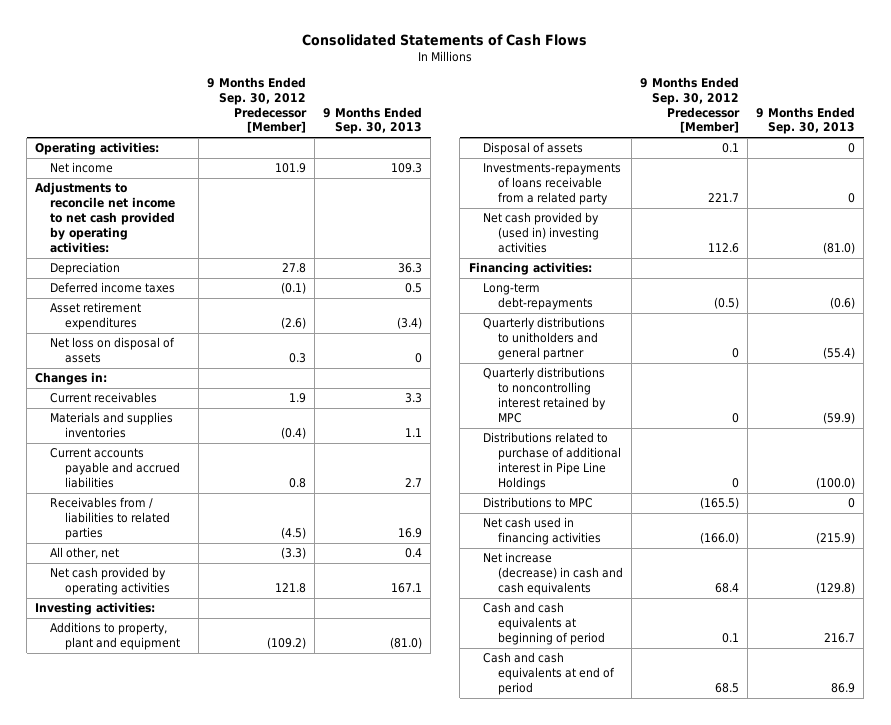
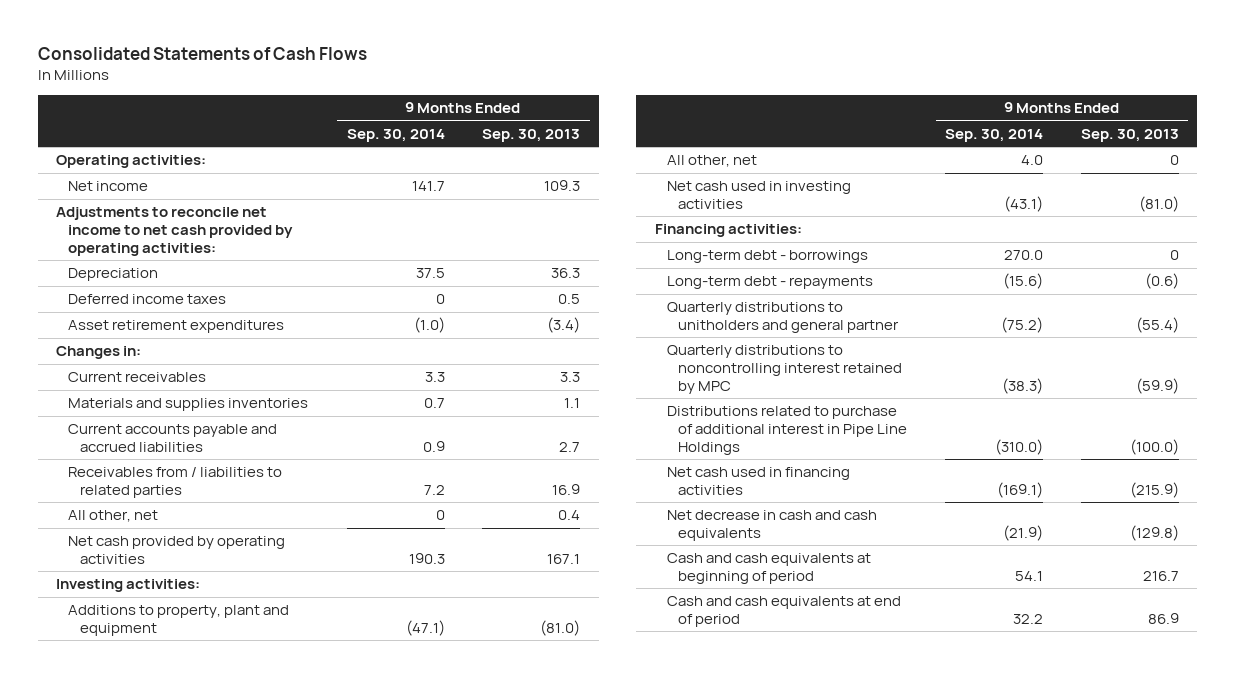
- | 9 Months Ended Sep. 30, 2012 Predecessor [Member] | 9 Months Ended Sep. 30, 2013
+ | 9 Months Ended Sep. 30, 2014 | 9 Months Ended Sep. 30, 2013
- Net loss on disposal of assets | 0.3 | 0
- Disposal of assets | 0.1 | 0
- Investments-repayments of loans receivable from a related party | 221.7 | 0
- Net cash provided by (used in) investing activities | 112.6 | (81.0)
+ All other, net | 4.0 | 0
+ Net cash used in investing activities | (43.1) | (81.0)
- Long-term debt-repayments | (0.5) | (0.6)
+ Long-term debt - borrowings | 270.0 | 0
+ Long-term debt - repayments | (15.6) | (0.6)
- Distributions to MPC | (165.5) | 0
- Net increase (decrease) in cash and cash equivalents | 68.4 | (129.8)
+ Net decrease in cash and cash equivalents | (21.9) | (129.8)

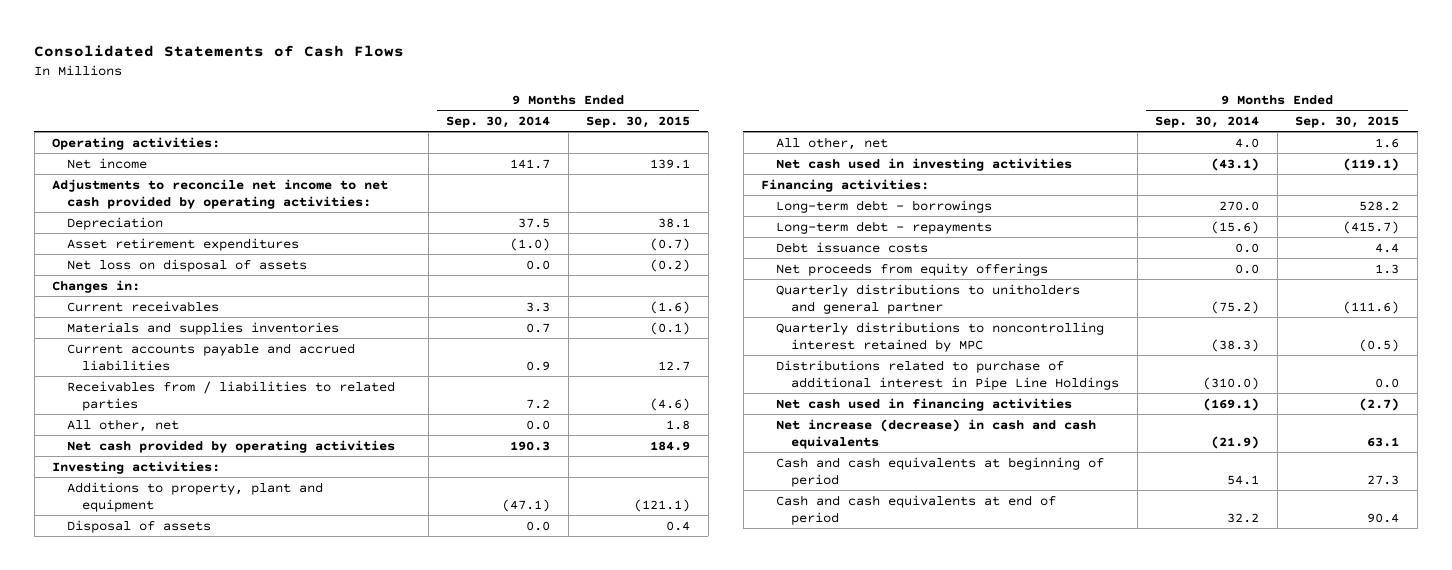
- | 9 Months Ended Sep. 30, 2014 | 9 Months Ended Sep. 30, 2013
+ | 9 Months Ended Sep. 30, 2014 | 9 Months Ended Sep. 30, 2015
- Deferred income taxes | 0 | 0.5
+ Net loss on disposal of assets | 0.0 | (0.2)
- All other, net | 0 | 0.4
+ All other, net | 0.0 | 1.8
+ Disposal of assets | 0.0 | 0.4
+ Debt issuance costs | 0.0 | 4.4
+ Net proceeds from equity offerings | 0.0 | 1.3
- Net decrease in cash and cash equivalents | (21.9) | (129.8)
+ Net increase (decrease) in cash and cash equivalents | (21.9) | 63.1

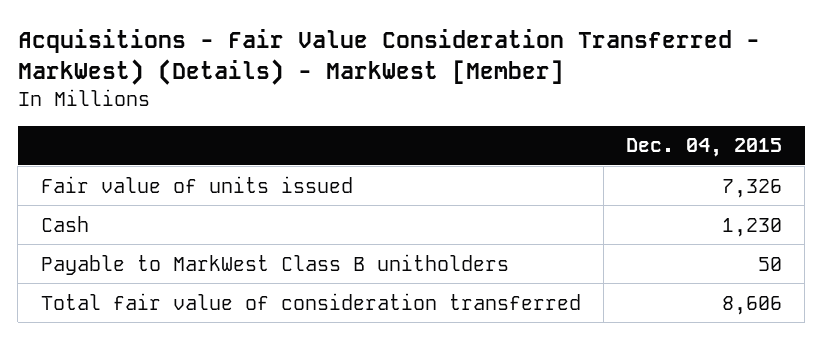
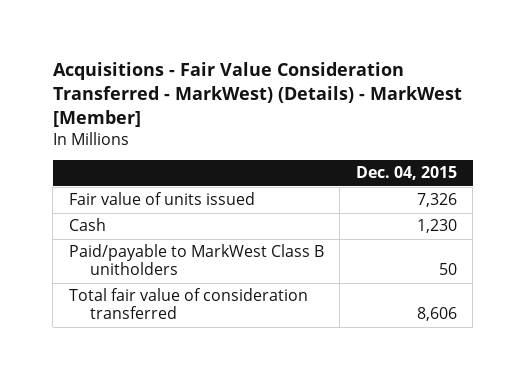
- Payable to MarkWest Class B unitholders | 50
+ Paid/payable to MarkWest Class B unitholders | 50

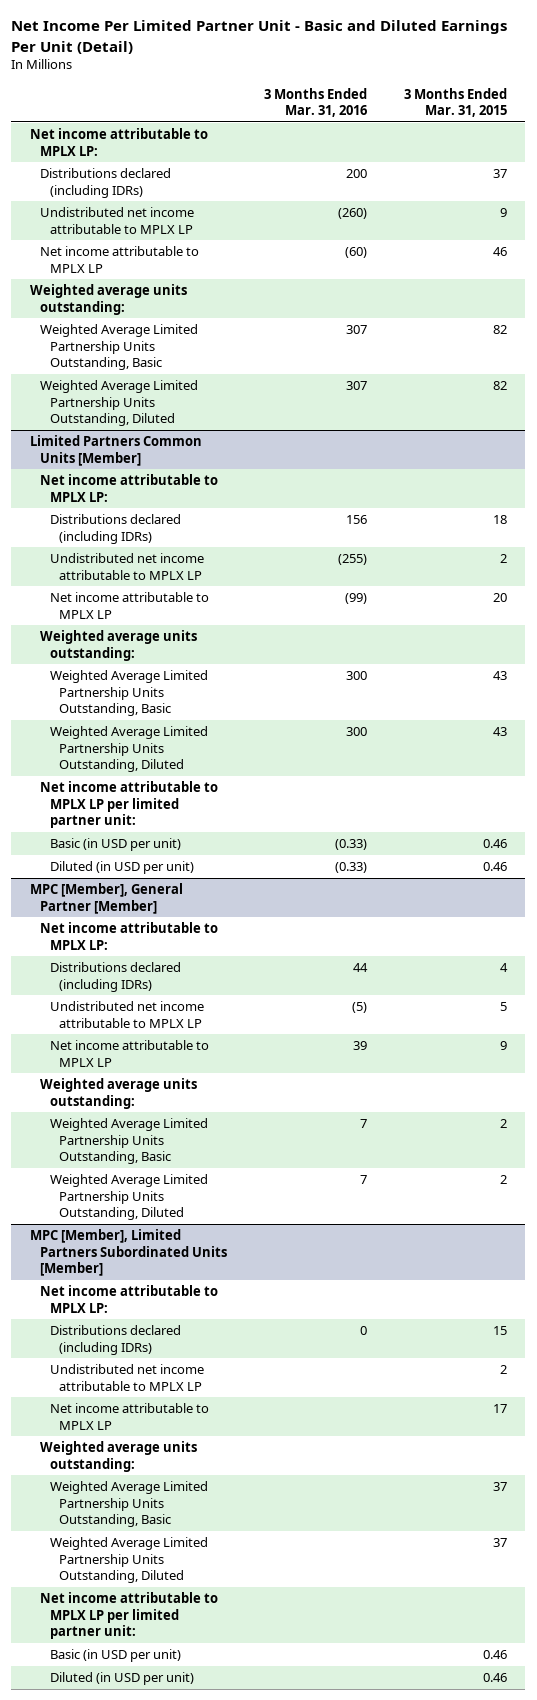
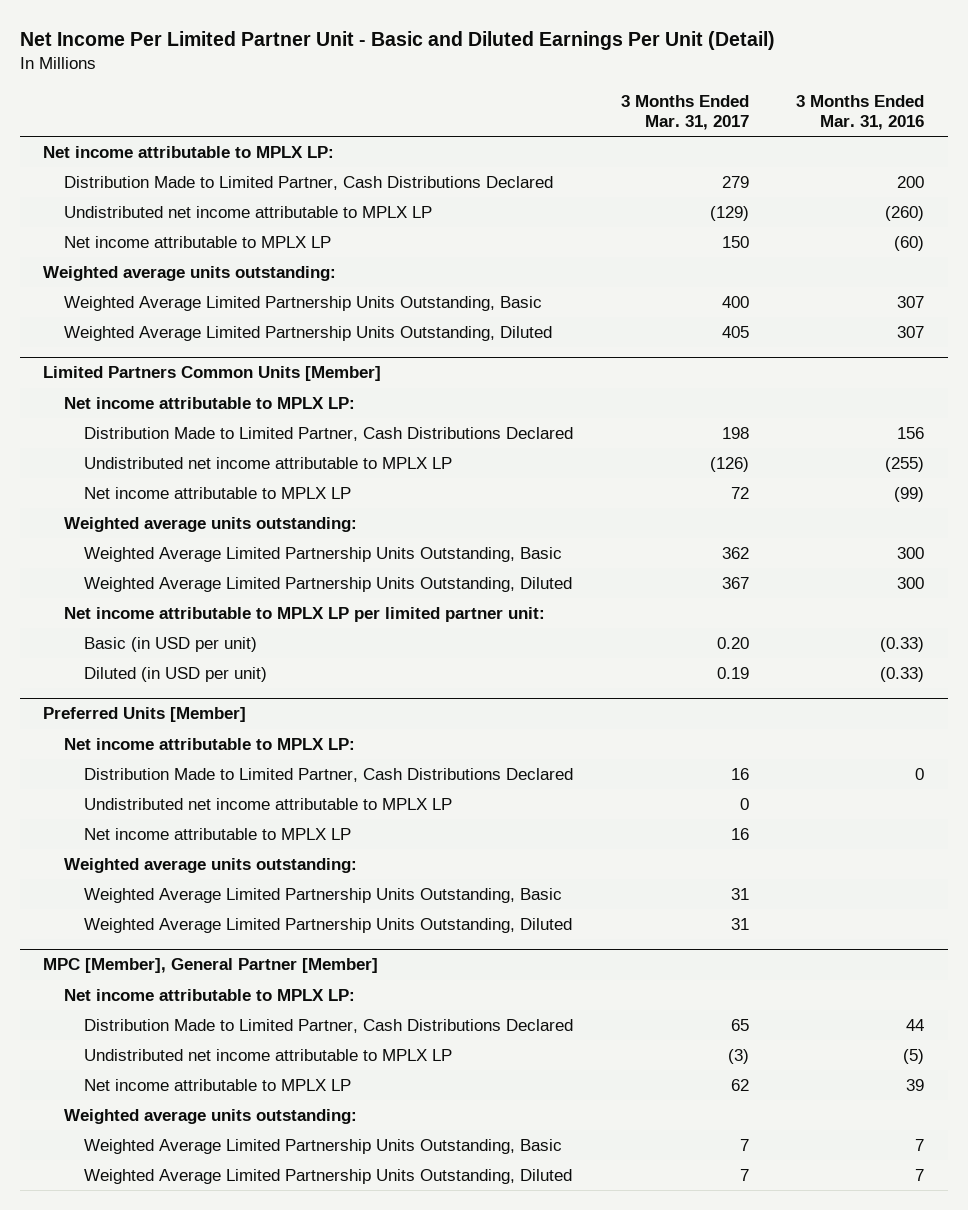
- | 3 Months Ended Mar. 31, 2016 | 3 Months Ended Mar. 31, 2015
+ | 3 Months Ended Mar. 31, 2017 | 3 Months Ended Mar. 31, 2016
- Distributions declared (including IDRs) | 200 | 37
+ Distribution Made to Limited Partner, Cash Distributions Declared | 279 | 200
@ Limited Partners Common Units [Member]
- Distributions declared (including IDRs) | 156 | 18
+ Distribution Made to Limited Partner, Cash Distributions Declared | 198 | 156
+ Preferred Units [Member]
+ Net income attributable to MPLX LP:
+ Distribution Made to Limited Partner, Cash Distributions Declared | 16 | 0
+ Undistributed net income attributable to MPLX LP | 0 |
+ Net income attributable to MPLX LP | 16 |
+ Weighted average units outstanding:
+ Weighted Average Limited Partnership Units Outstanding, Basic | 31 |
+ Weighted Average Limited Partnership Units Outstanding, Diluted | 31 |
@ MPC [Member], General Partner [Member]
- Distributions declared (including IDRs) | 44 | 4
+ Distribution Made to Limited Partner, Cash Distributions Declared | 65 | 44
- MPC [Member], Limited Partners Subordinated Units [Member]
- Net income attributable to MPLX LP:
- Distributions declared (including IDRs) | 0 | 15
- Undistributed net income attributable to MPLX LP | | 2
- Net income attributable to MPLX LP | | 17
- Weighted average units outstanding:
- Weighted Average Limited Partnership Units Outstanding, Basic | | 37
- Weighted Average Limited Partnership Units Outstanding, Diluted | | 37
- Net income attributable to MPLX LP per limited partner unit:
- Basic (in USD per unit) | | 0.46
- Diluted (in USD per unit) | | 0.46

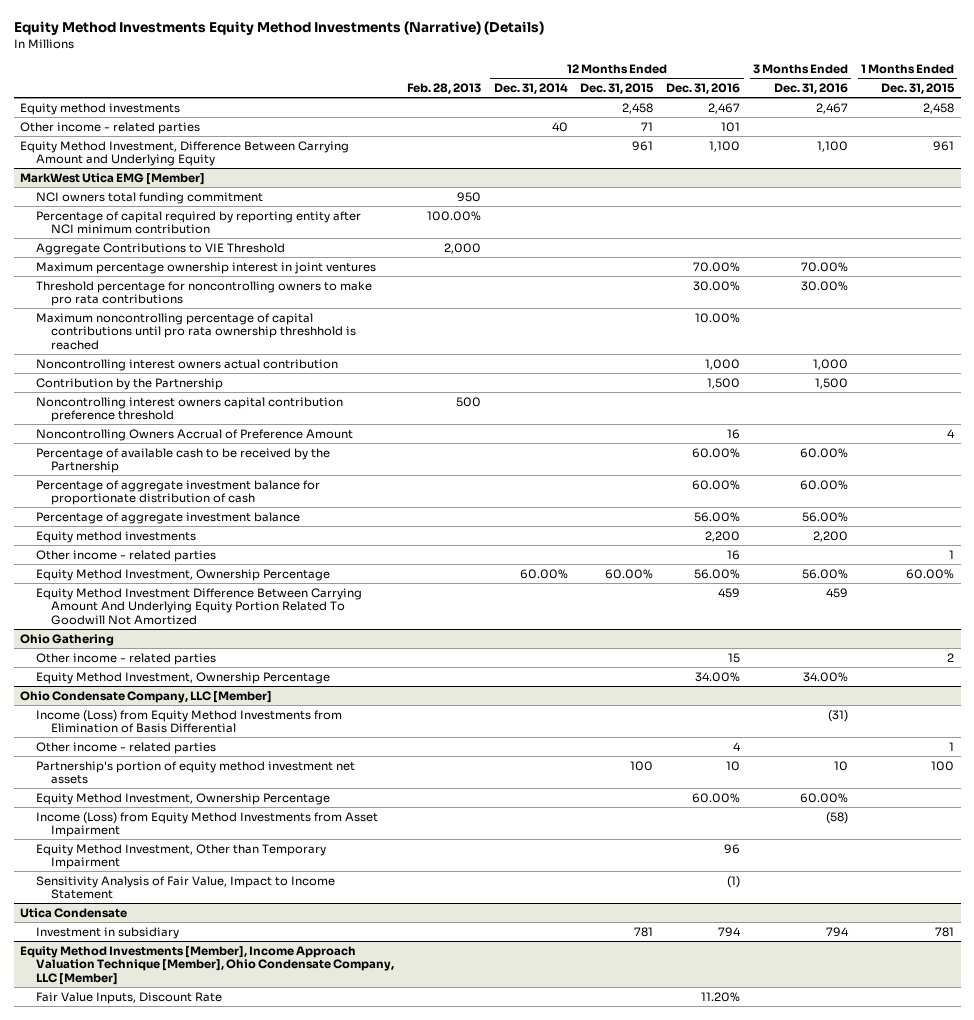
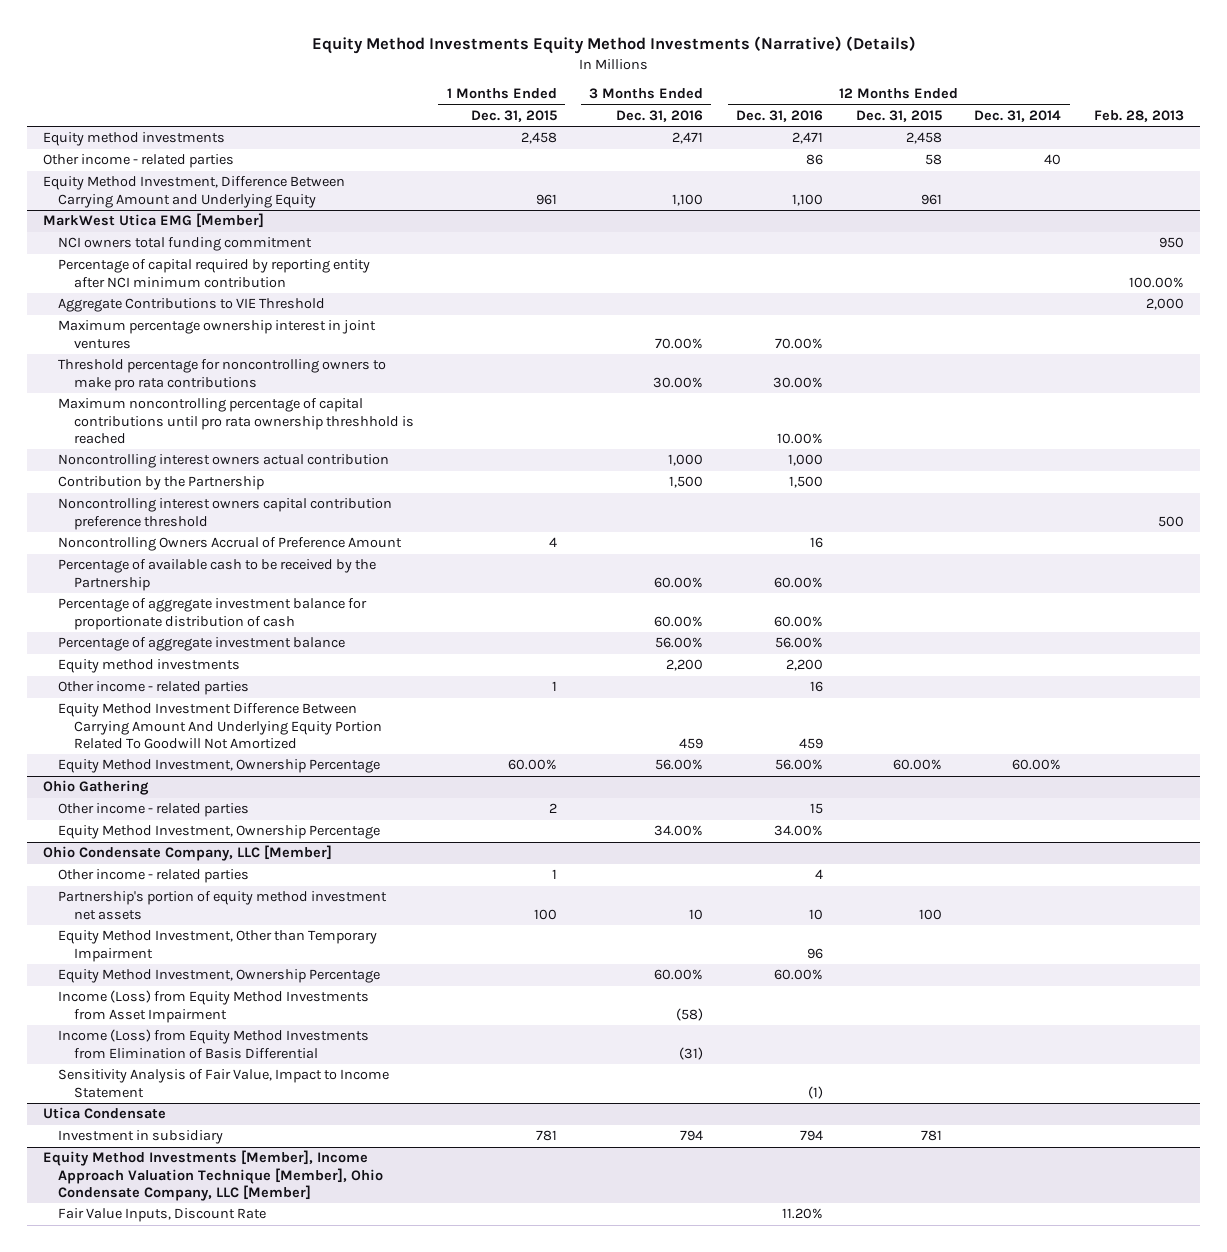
- | Feb. 28, 2013 | 12 Months Ended Dec. 31, 2014 | 12 Months Ended Dec. 31, 2015 | 12 Months Ended Dec. 31, 2016 | 3 Months Ended Dec. 31, 2016 | 1 Months Ended Dec. 31, 2015
+ | 1 Months Ended Dec. 31, 2015 | 3 Months Ended Dec. 31, 2016 | 12 Months Ended Dec. 31, 2016 | 12 Months Ended Dec. 31, 2015 | 12 Months Ended Dec. 31, 2014 | Feb. 28, 2013
- Equity method investments | | | 2,458 | 2,467 | 2,467 | 2,458
- Other income - related parties | | 40 | 71 | 101 | |
+ Equity method investments | 2,458 | 2,471 | 2,471 | 2,458 | |
+ Other income - related parties | | | 86 | 58 | 40 |
@ MarkWest Utica EMG [Member]
moved down: Equity Method Investment, Ownership Percentage | 60.00% | 56.00% | 56.00% | 60.00% | 60.00% |
@ Ohio Condensate Company, LLC [Member]
moved up: Equity Method Investment, Other than Temporary Impairment | | | 96 | | |
moved down: Income (Loss) from Equity Method Investments from Elimination of Basis Differential | | (31) | | | |

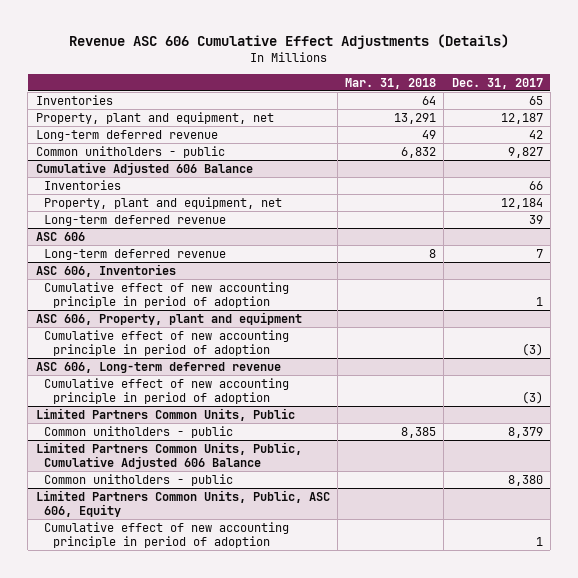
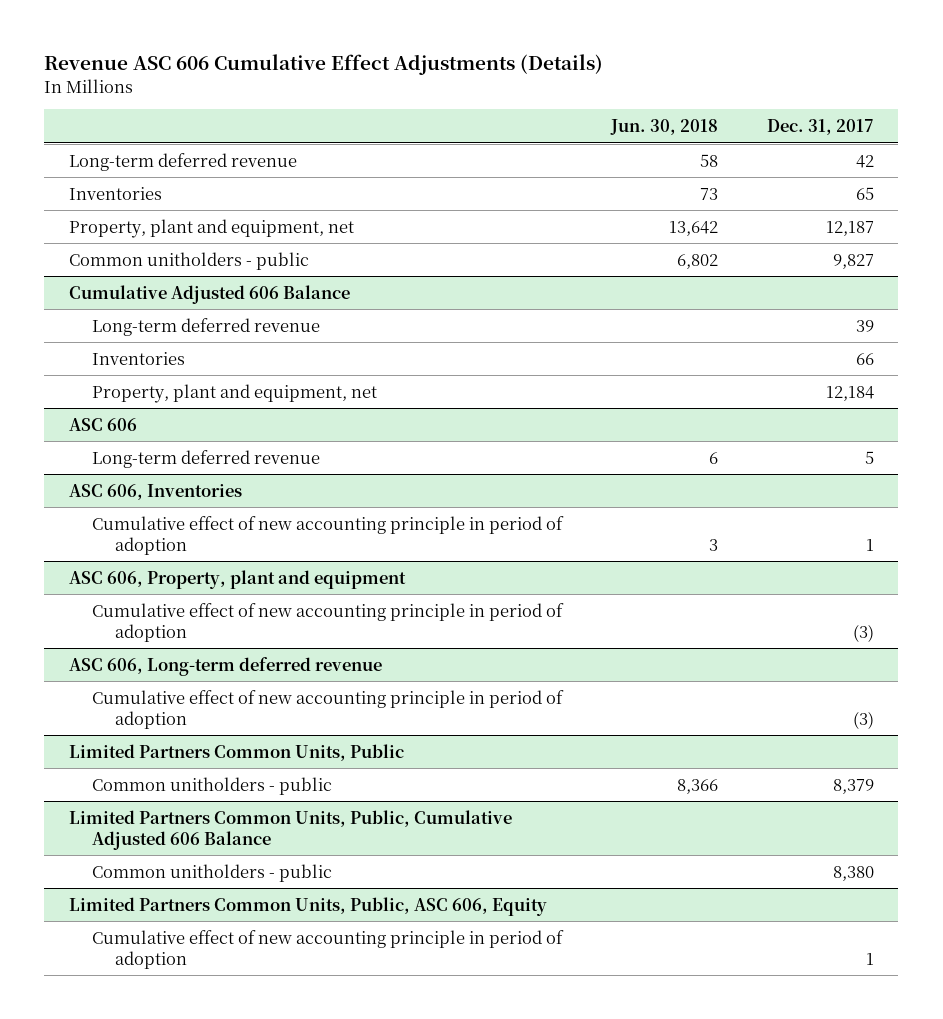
- | Mar. 31, 2018 | Dec. 31, 2017
+ | Jun. 30, 2018 | Dec. 31, 2017
moved up: Long-term deferred revenue | 58 | 42
@ Cumulative Adjusted 606 Balance
moved up: Long-term deferred revenue | | 39
@ ASC 606
- Long-term deferred revenue | 8 | 7
+ Long-term deferred revenue | 6 | 5

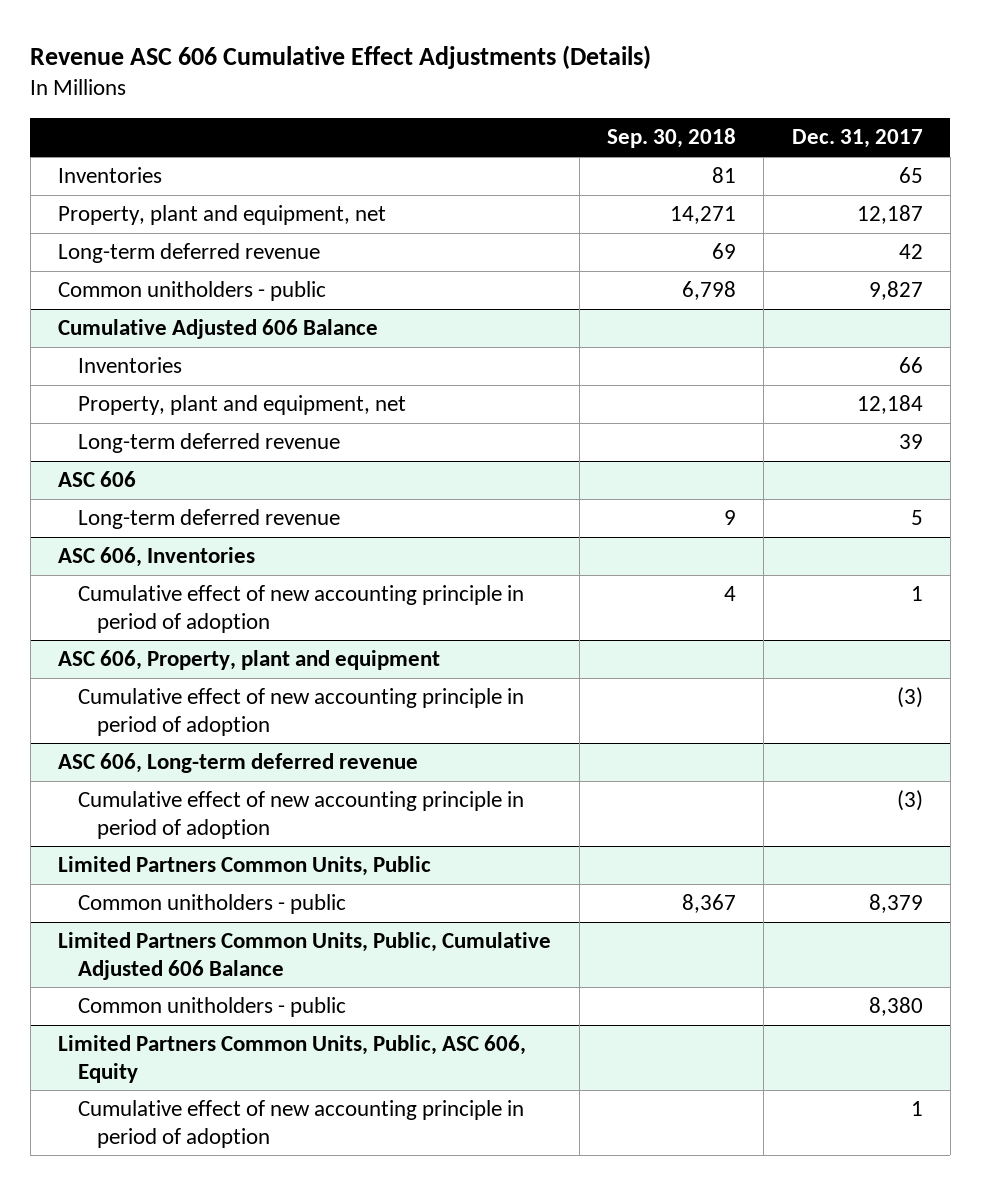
- | Jun. 30, 2018 | Dec. 31, 2017
+ | Sep. 30, 2018 | Dec. 31, 2017
moved down: Long-term deferred revenue | 69 | 42
@ Cumulative Adjusted 606 Balance
moved down: Long-term deferred revenue | | 39

